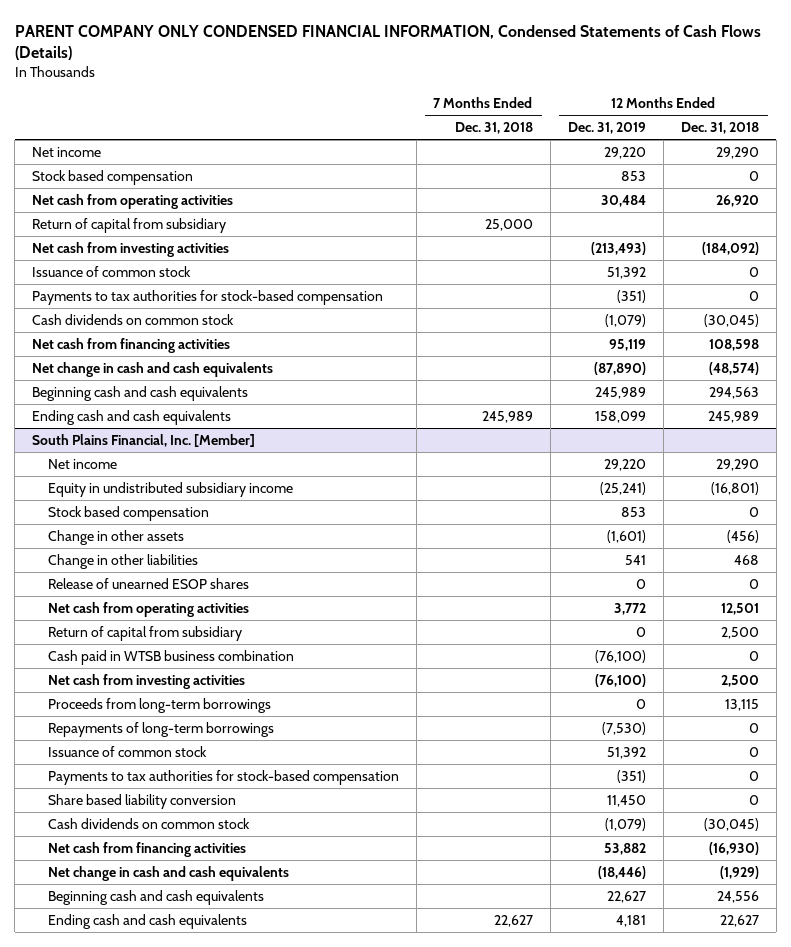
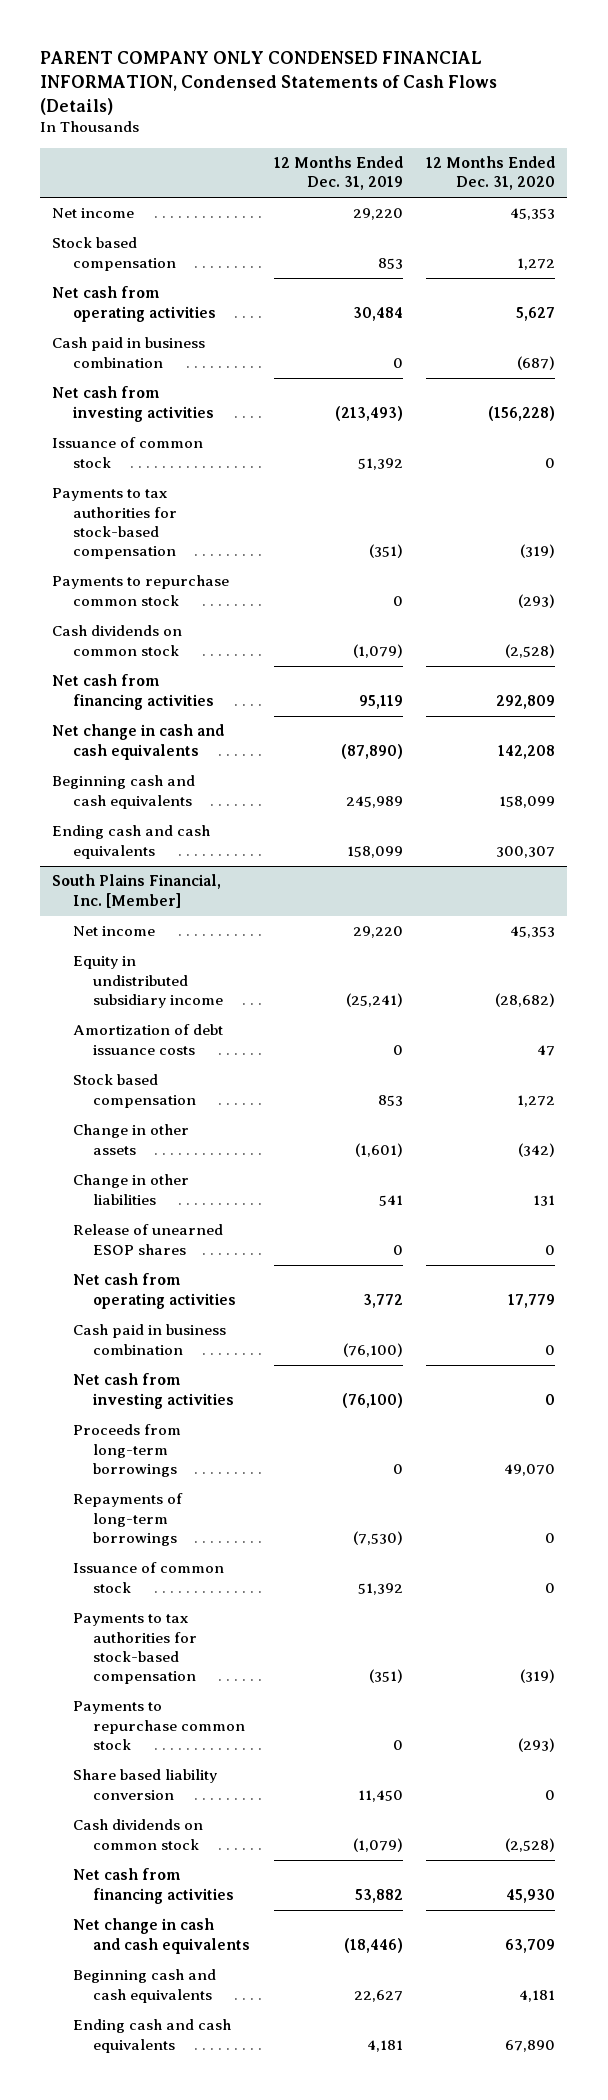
- | 7 Months Ended Dec. 31, 2018 | 12 Months Ended Dec. 31, 2019 | 12 Months Ended Dec. 31, 2018
+ | 12 Months Ended Dec. 31, 2019 | 12 Months Ended Dec. 31, 2020
- Return of capital from subsidiary | 25,000 | |
+ Cash paid in business combination | 0 | (687)
+ Payments to repurchase common stock | 0 | (293)
@ South Plains Financial, Inc. [Member]
+ Amortization of debt issuance costs | 0 | 47
- Return of capital from subsidiary | | 0 | 2,500
- Cash paid in WTSB business combination | | (76,100) | 0
+ Cash paid in business combination | (76,100) | 0
+ Payments to repurchase common stock | 0 | (293)

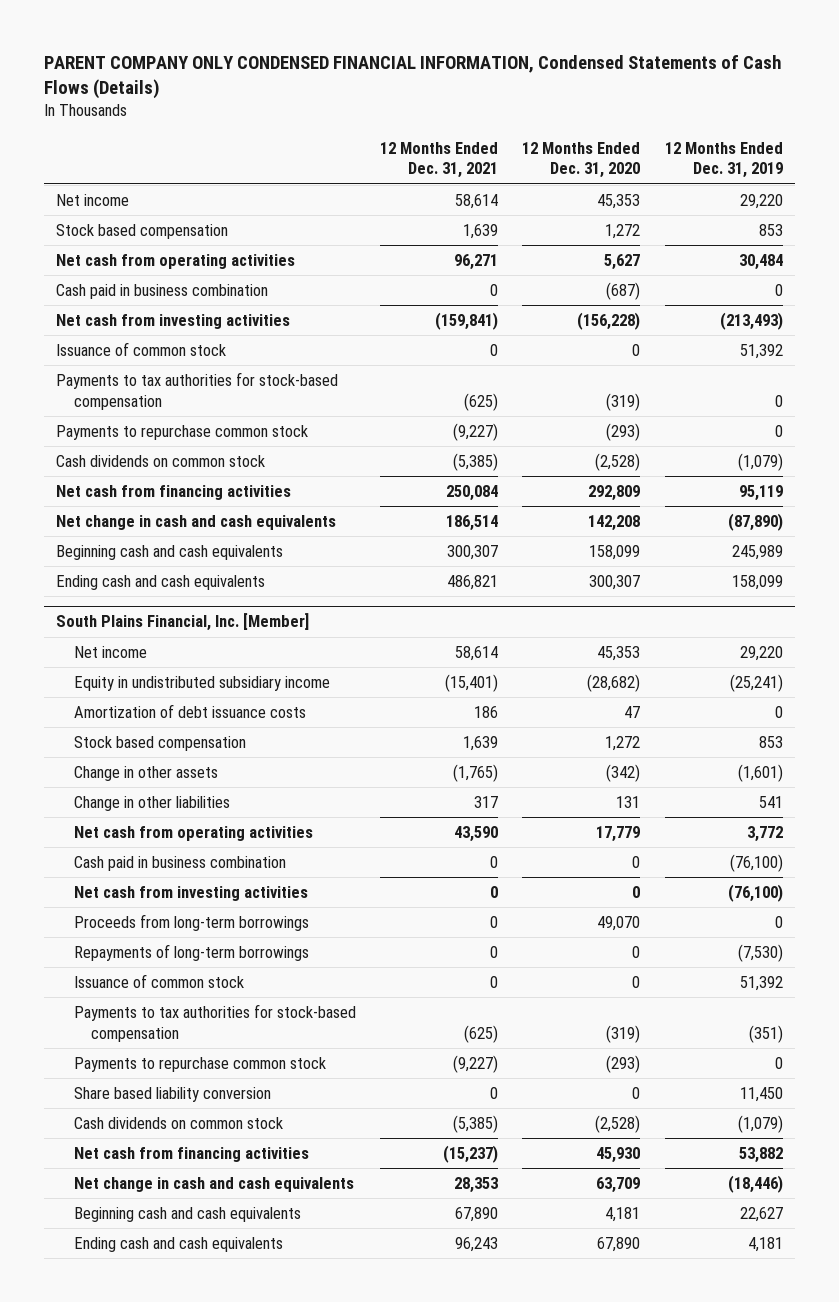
- | 12 Months Ended Dec. 31, 2019 | 12 Months Ended Dec. 31, 2020
+ | 12 Months Ended Dec. 31, 2021 | 12 Months Ended Dec. 31, 2020 | 12 Months Ended Dec. 31, 2019
- Payments to tax authorities for stock-based compensation | (351) | (319)
+ Payments to tax authorities for stock-based compensation | (625) | (319) | 0
@ South Plains Financial, Inc. [Member]
- Release of unearned ESOP shares | 0 | 0

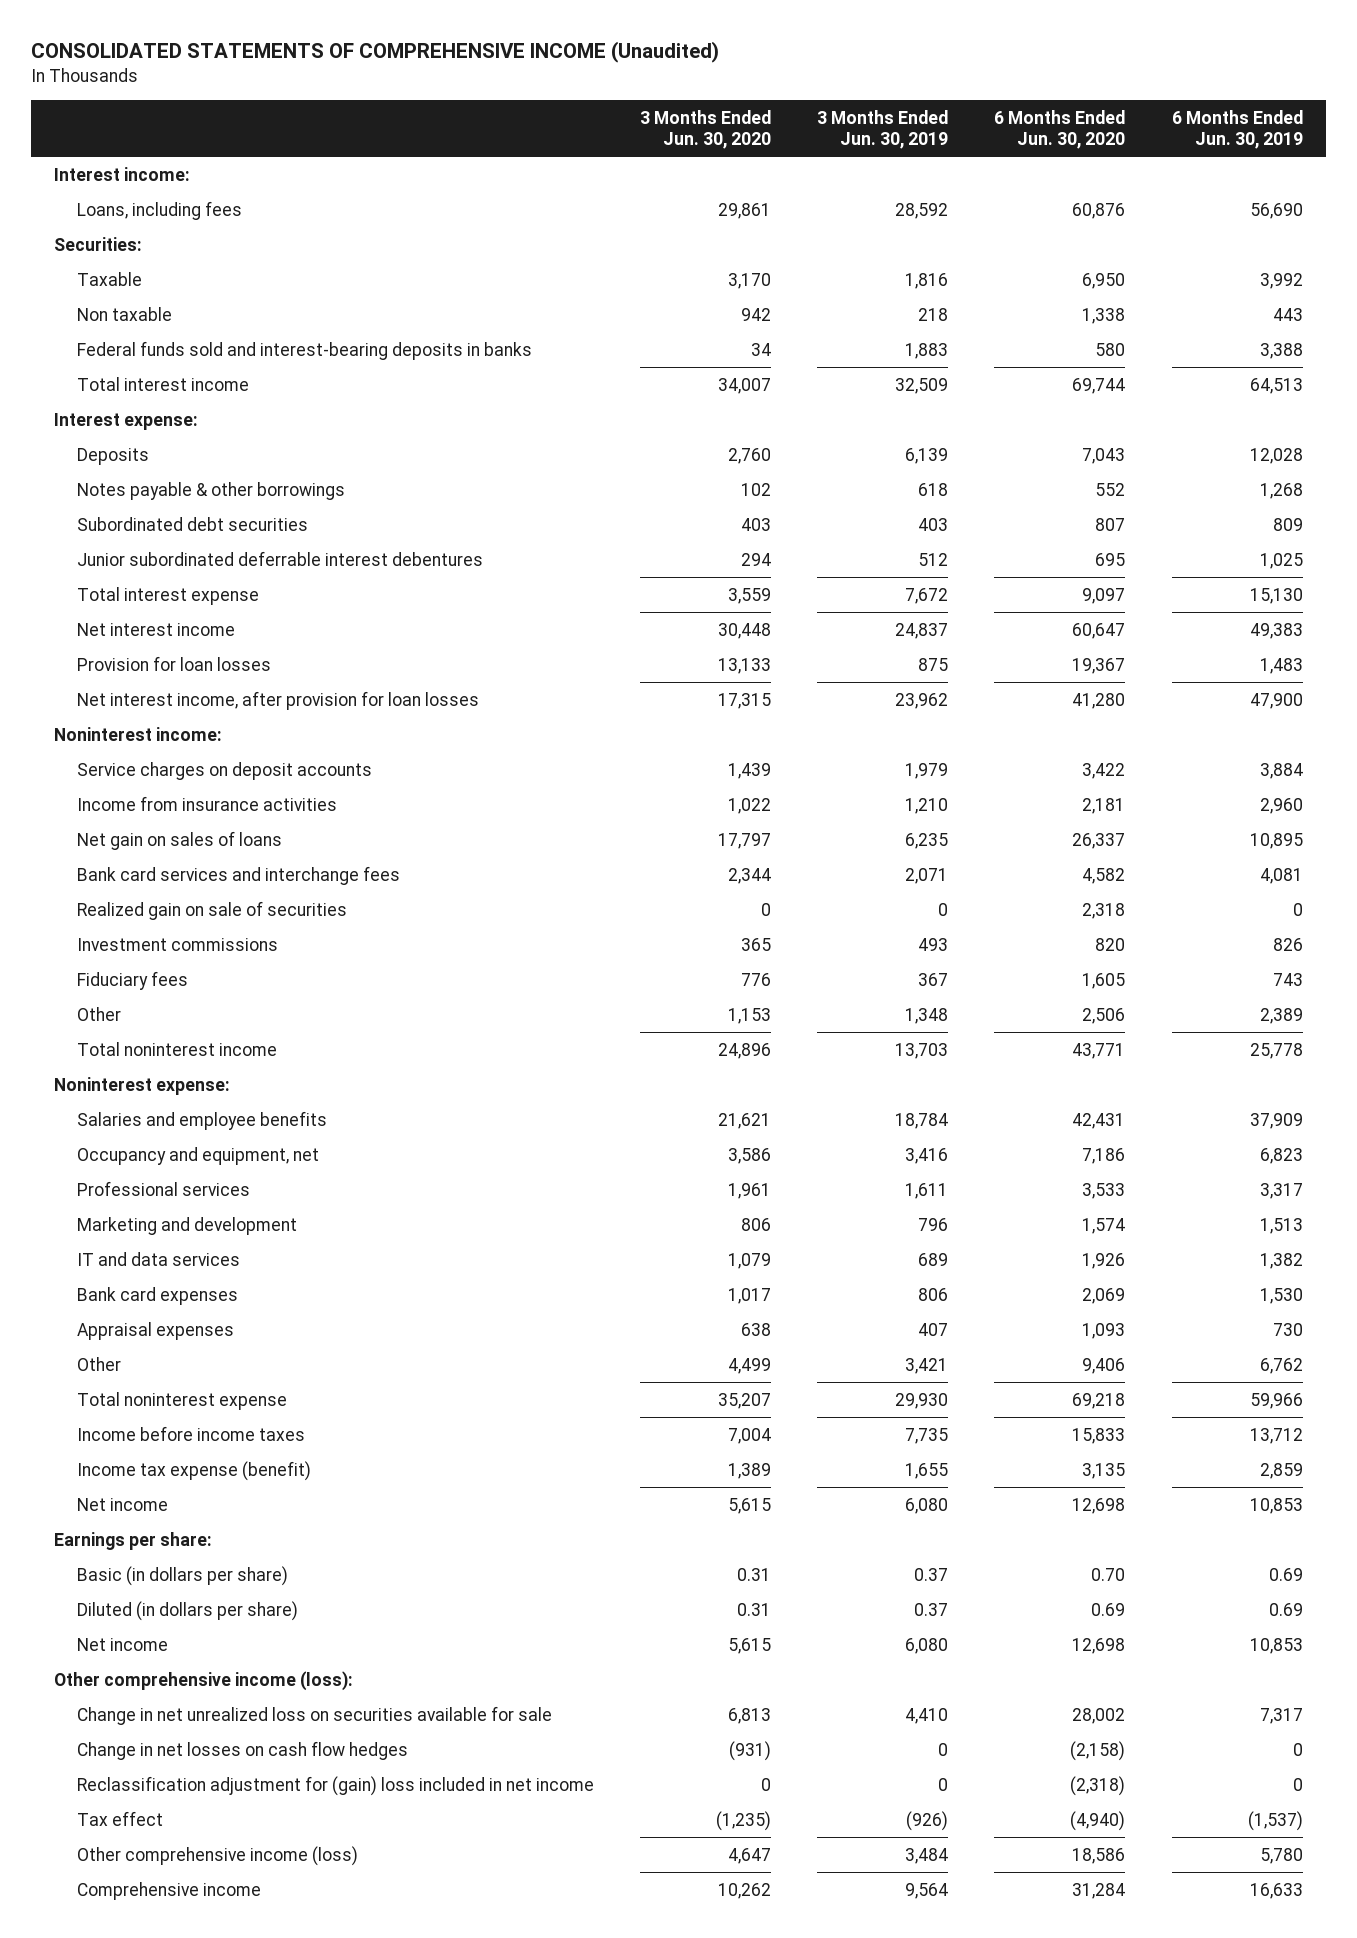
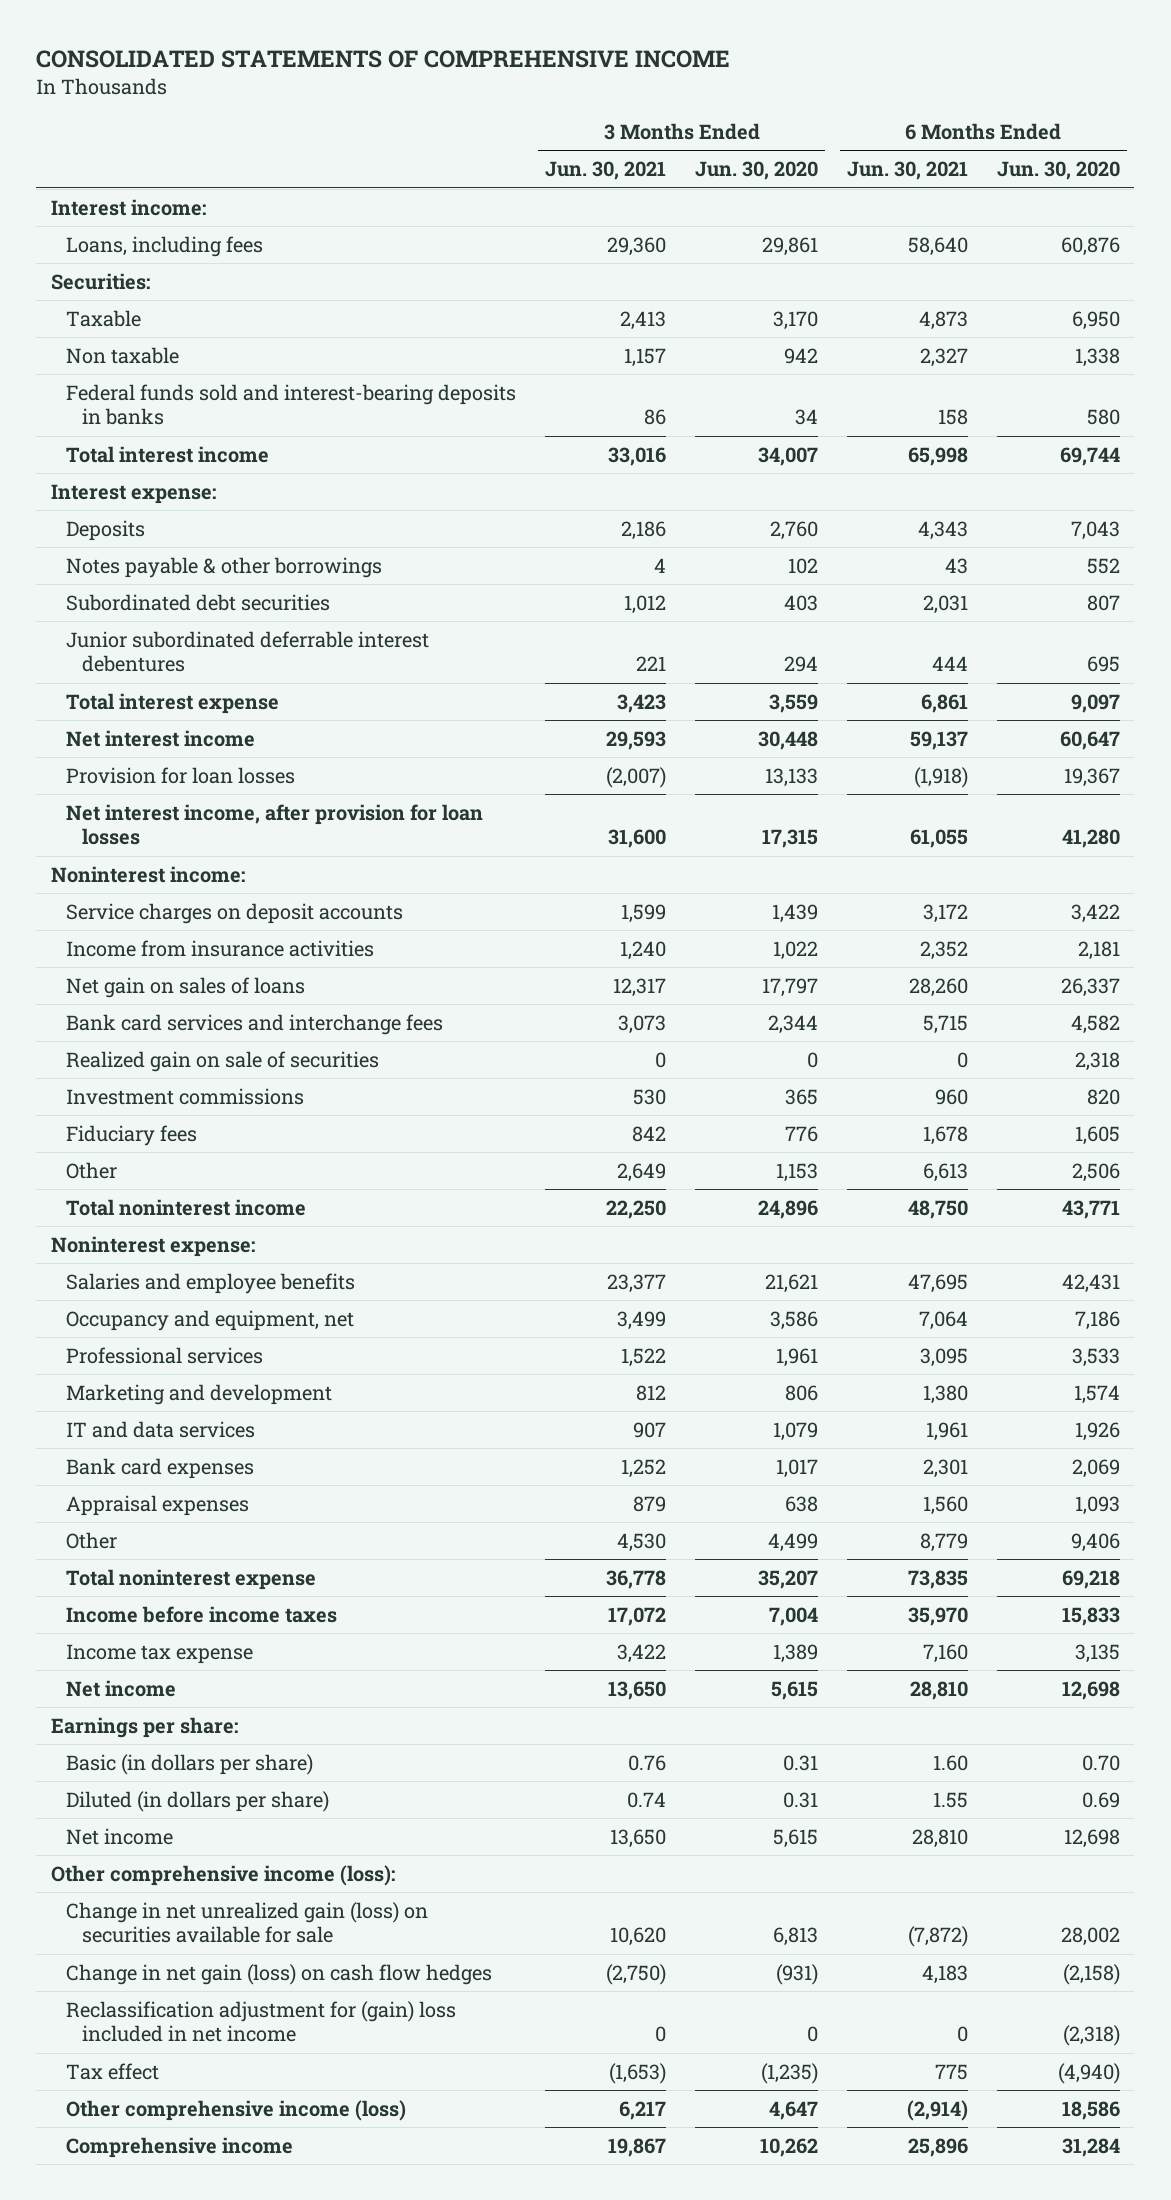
- CONSOLIDATED STATEMENTS OF COMPREHENSIVE INCOME (Unaudited)
+ CONSOLIDATED STATEMENTS OF COMPREHENSIVE INCOME
- | 3 Months Ended Jun. 30, 2020 | 3 Months Ended Jun. 30, 2019 | 6 Months Ended Jun. 30, 2020 | 6 Months Ended Jun. 30, 2019
+ | 3 Months Ended Jun. 30, 2021 | 3 Months Ended Jun. 30, 2020 | 6 Months Ended Jun. 30, 2021 | 6 Months Ended Jun. 30, 2020
- Income tax expense (benefit) | 1,389 | 1,655 | 3,135 | 2,859
+ Income tax expense | 3,422 | 1,389 | 7,160 | 3,135
- Change in net unrealized loss on securities available for sale | 6,813 | 4,410 | 28,002 | 7,317
- Change in net losses on cash flow hedges | (931) | 0 | (2,158) | 0
+ Change in net unrealized gain (loss) on securities available for sale | 10,620 | 6,813 | (7,872) | 28,002
+ Change in net gain (loss) on cash flow hedges | (2,750) | (931) | 4,183 | (2,158)

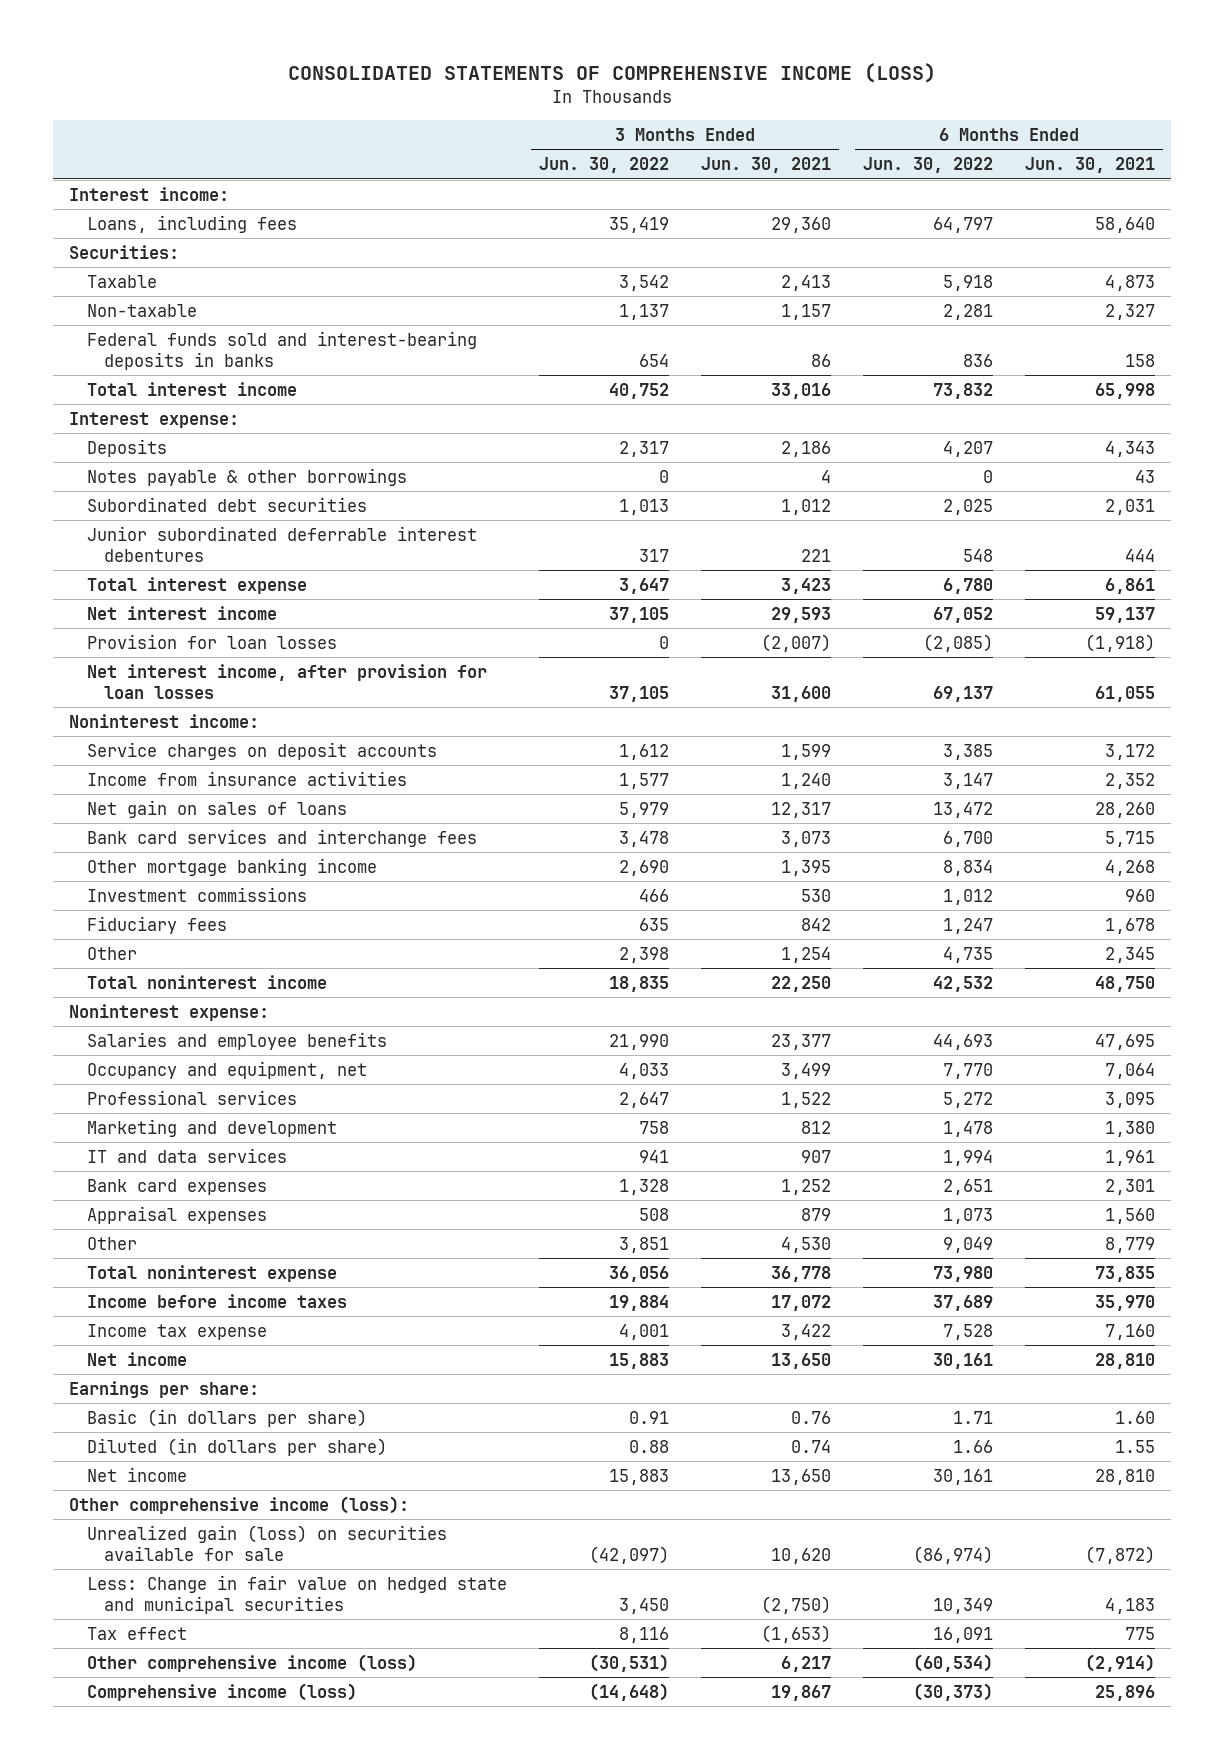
- CONSOLIDATED STATEMENTS OF COMPREHENSIVE INCOME
+ CONSOLIDATED STATEMENTS OF COMPREHENSIVE INCOME (LOSS)
- | 3 Months Ended Jun. 30, 2021 | 3 Months Ended Jun. 30, 2020 | 6 Months Ended Jun. 30, 2021 | 6 Months Ended Jun. 30, 2020
+ | 3 Months Ended Jun. 30, 2022 | 3 Months Ended Jun. 30, 2021 | 6 Months Ended Jun. 30, 2022 | 6 Months Ended Jun. 30, 2021
- Non taxable | 1,157 | 942 | 2,327 | 1,338
+ Non-taxable | 1,137 | 1,157 | 2,281 | 2,327
- Realized gain on sale of securities | 0 | 0 | 0 | 2,318
+ Other mortgage banking income | 2,690 | 1,395 | 8,834 | 4,268
- Other | 2,649 | 1,153 | 6,613 | 2,506
+ Other | 2,398 | 1,254 | 4,735 | 2,345
- Change in net unrealized gain (loss) on securities available for sale | 10,620 | 6,813 | (7,872) | 28,002
- Change in net gain (loss) on cash flow hedges | (2,750) | (931) | 4,183 | (2,158)
- Reclassification adjustment for (gain) loss included in net income | 0 | 0 | 0 | (2,318)
+ Unrealized gain (loss) on securities available for sale | (42,097) | 10,620 | (86,974) | (7,872)
+ Less: Change in fair value on hedged state and municipal securities | 3,450 | (2,750) | 10,349 | 4,183
- Comprehensive income | 19,867 | 10,262 | 25,896 | 31,284
+ Comprehensive income (loss) | (14,648) | 19,867 | (30,373) | 25,896

